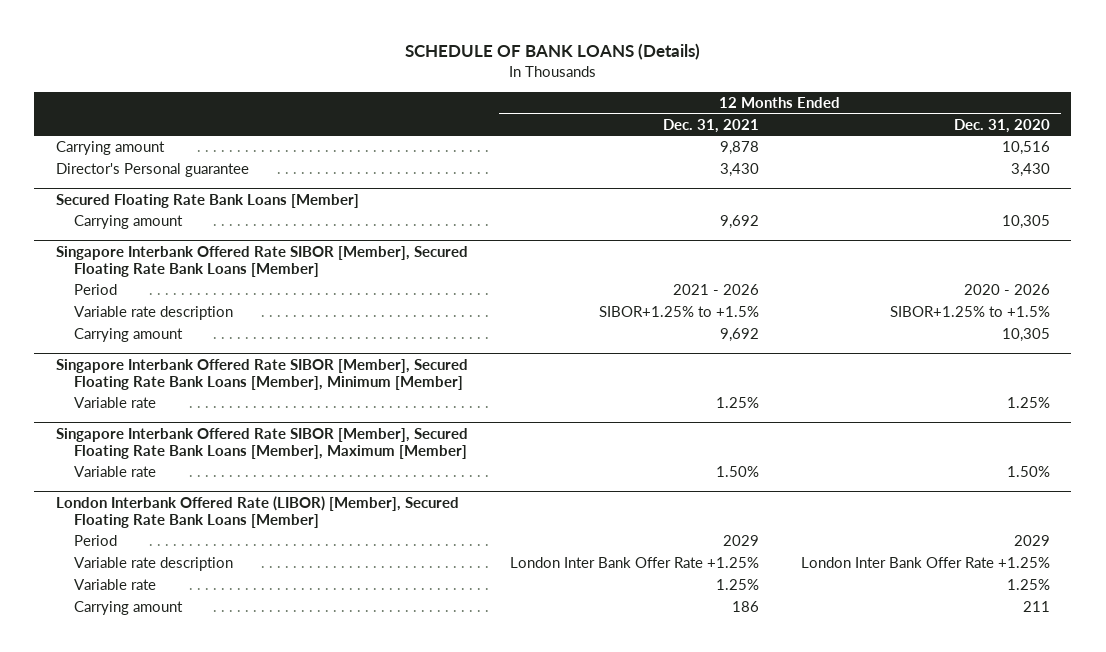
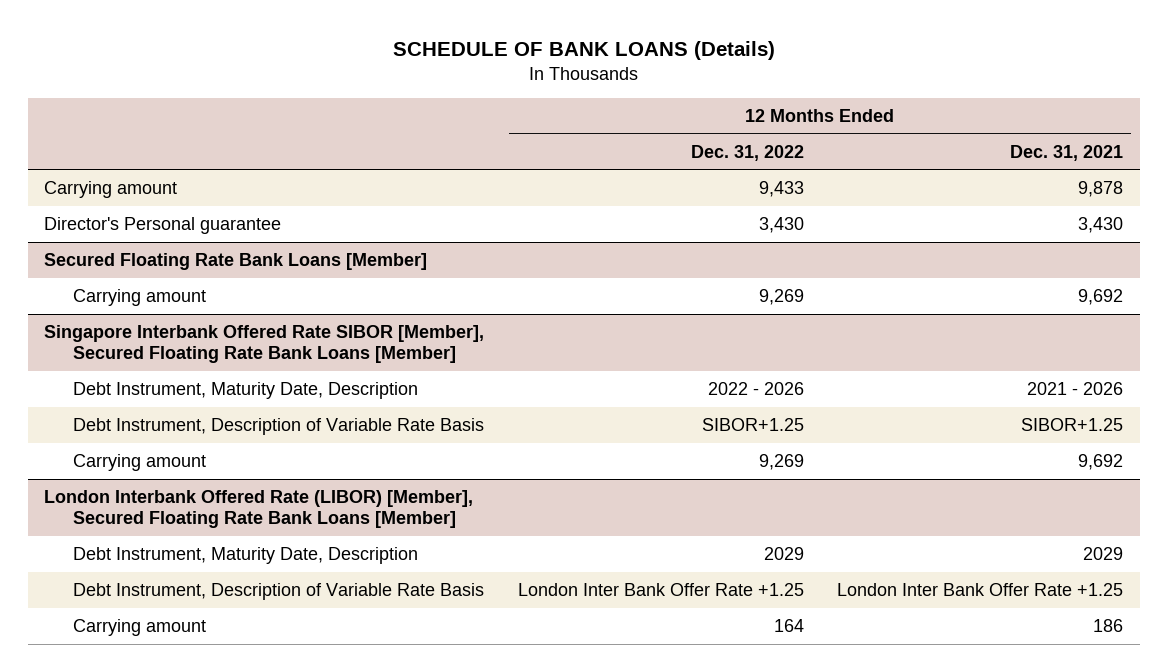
- | 12 Months Ended Dec. 31, 2021 | 12 Months Ended Dec. 31, 2020
+ | 12 Months Ended Dec. 31, 2022 | 12 Months Ended Dec. 31, 2021
@ Singapore Interbank Offered Rate SIBOR [Member], Secured Floating Rate Bank Loans [Member]
- Period | 2021 - 2026 | 2020 - 2026
- Variable rate description | SIBOR+1.25% to +1.5% | SIBOR+1.25% to +1.5%
+ Debt Instrument, Maturity Date, Description | 2022 - 2026 | 2021 - 2026
+ Debt Instrument, Description of Variable Rate Basis | SIBOR+1.25 | SIBOR+1.25
- Singapore Interbank Offered Rate SIBOR [Member], Secured Floating Rate Bank Loans [Member], Minimum [Member]
- Variable rate | 1.25% | 1.25%
- Singapore Interbank Offered Rate SIBOR [Member], Secured Floating Rate Bank Loans [Member], Maximum [Member]
- Variable rate | 1.50% | 1.50%
@ London Interbank Offered Rate (LIBOR) [Member], Secured Floating Rate Bank Loans [Member]
- Period | 2029 | 2029
- Variable rate description | London Inter Bank Offer Rate +1.25% | London Inter Bank Offer Rate +1.25%
- Variable rate | 1.25% | 1.25%
+ Debt Instrument, Maturity Date, Description | 2029 | 2029
+ Debt Instrument, Description of Variable Rate Basis | London Inter Bank Offer Rate +1.25 | London Inter Bank Offer Rate +1.25

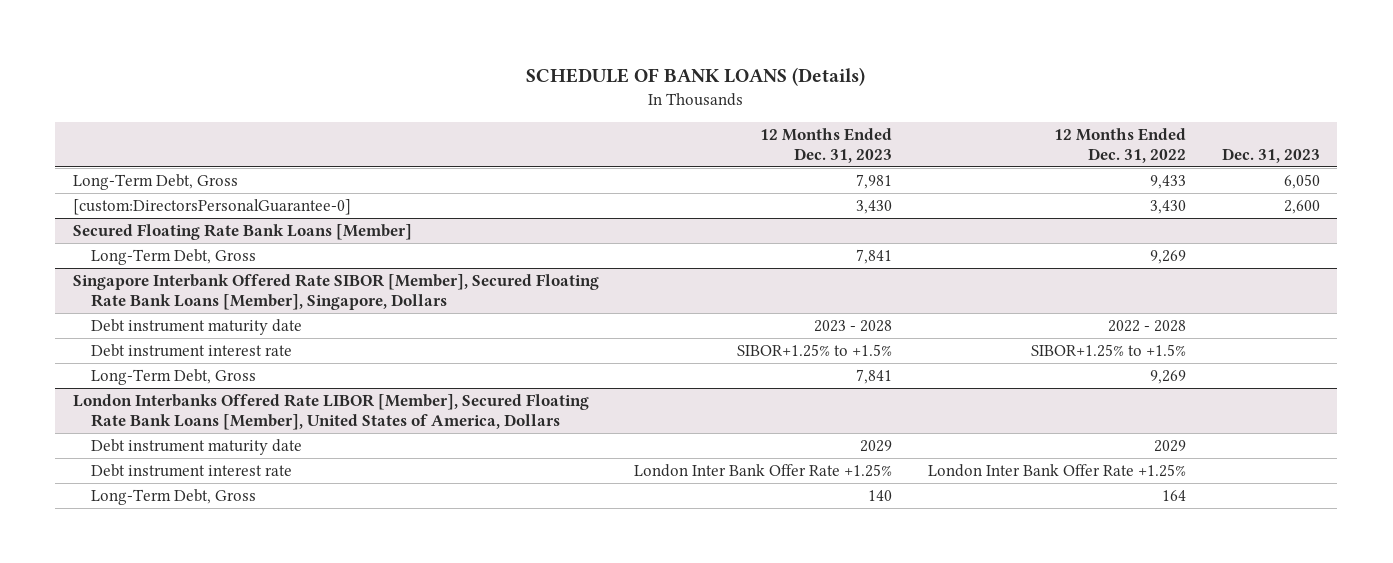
- | 12 Months Ended Dec. 31, 2022 | 12 Months Ended Dec. 31, 2021
+ | 12 Months Ended Dec. 31, 2023 | 12 Months Ended Dec. 31, 2022 | Dec. 31, 2023
- Carrying amount | 9,433 | 9,878
- Director's Personal guarantee | 3,430 | 3,430
+ Long-Term Debt, Gross | 7,981 | 9,433 | 6,050
+ [custom:DirectorsPersonalGuarantee-0] | 3,430 | 3,430 | 2,600
@ Secured Floating Rate Bank Loans [Member]
- Carrying amount | 9,269 | 9,692
- Singapore Interbank Offered Rate SIBOR [Member], Secured Floating Rate Bank Loans [Member]
- Debt Instrument, Maturity Date, Description | 2022 - 2026 | 2021 - 2026
- Debt Instrument, Description of Variable Rate Basis | SIBOR+1.25 | SIBOR+1.25
- Carrying amount | 9,269 | 9,692
- London Interbank Offered Rate (LIBOR) [Member], Secured Floating Rate Bank Loans [Member]
- Debt Instrument, Maturity Date, Description | 2029 | 2029
- Debt Instrument, Description of Variable Rate Basis | London Inter Bank Offer Rate +1.25 | London Inter Bank Offer Rate +1.25
- Carrying amount | 164 | 186
@ Secured Floating Rate Bank Loans [Member]
+ Long-Term Debt, Gross | 7,841 | 9,269 |
+ Singapore Interbank Offered Rate SIBOR [Member], Secured Floating Rate Bank Loans [Member], Singapore, Dollars
+ Debt instrument maturity date | 2023 - 2028 | 2022 - 2028 |
+ Debt instrument interest rate | SIBOR+1.25% to +1.5% | SIBOR+1.25% to +1.5% |
+ Long-Term Debt, Gross | 7,841 | 9,269 |
+ London Interbanks Offered Rate LIBOR [Member], Secured Floating Rate Bank Loans [Member], United States of America, Dollars
+ Debt instrument maturity date | 2029 | 2029 |
+ Debt instrument interest rate | London Inter Bank Offer Rate +1.25% | London Inter Bank Offer Rate +1.25% |
+ Long-Term Debt, Gross | 140 | 164 |

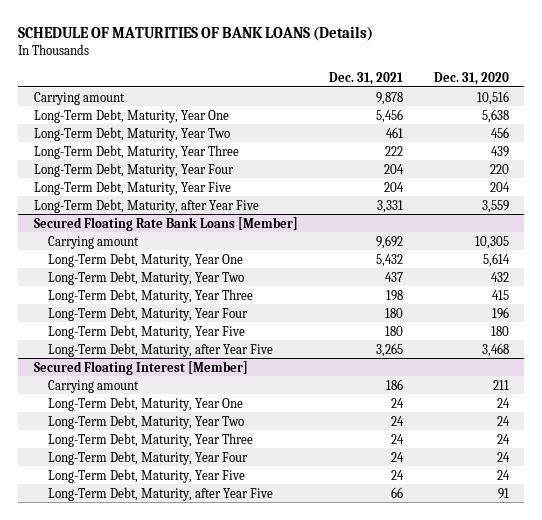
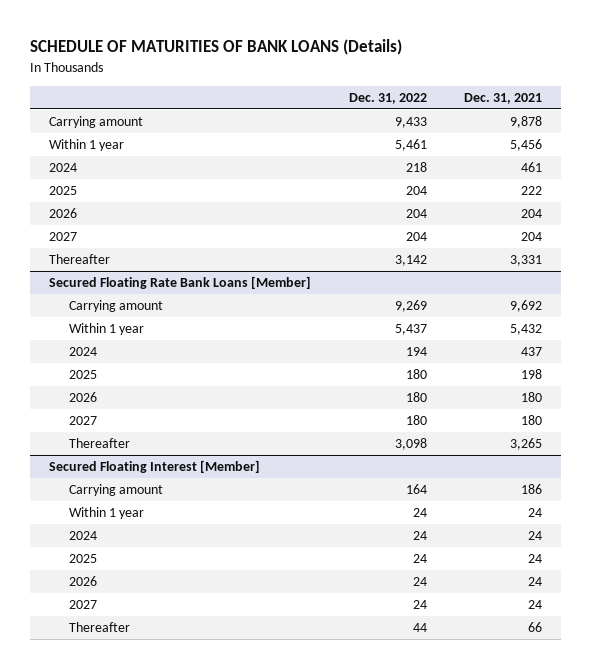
- | Dec. 31, 2021 | Dec. 31, 2020
+ | Dec. 31, 2022 | Dec. 31, 2021
- Long-Term Debt, Maturity, Year One | 5,456 | 5,638
- Long-Term Debt, Maturity, Year Two | 461 | 456
- Long-Term Debt, Maturity, Year Three | 222 | 439
- Long-Term Debt, Maturity, Year Four | 204 | 220
- Long-Term Debt, Maturity, Year Five | 204 | 204
- Long-Term Debt, Maturity, after Year Five | 3,331 | 3,559
+ Within 1 year | 5,461 | 5,456
+ 2024 | 218 | 461
+ 2025 | 204 | 222
+ 2026 | 204 | 204
+ 2027 | 204 | 204
+ Thereafter | 3,142 | 3,331
@ Secured Floating Rate Bank Loans [Member]
- Long-Term Debt, Maturity, Year One | 5,432 | 5,614
- Long-Term Debt, Maturity, Year Two | 437 | 432
- Long-Term Debt, Maturity, Year Three | 198 | 415
- Long-Term Debt, Maturity, Year Four | 180 | 196
- Long-Term Debt, Maturity, Year Five | 180 | 180
- Long-Term Debt, Maturity, after Year Five | 3,265 | 3,468
+ Within 1 year | 5,437 | 5,432
+ 2024 | 194 | 437
+ 2025 | 180 | 198
+ 2026 | 180 | 180
+ 2027 | 180 | 180
+ Thereafter | 3,098 | 3,265
@ Secured Floating Interest [Member]
- Long-Term Debt, Maturity, Year One | 24 | 24
- Long-Term Debt, Maturity, Year Two | 24 | 24
- Long-Term Debt, Maturity, Year Three | 24 | 24
- Long-Term Debt, Maturity, Year Four | 24 | 24
- Long-Term Debt, Maturity, Year Five | 24 | 24
- Long-Term Debt, Maturity, after Year Five | 66 | 91
+ Within 1 year | 24 | 24
+ 2024 | 24 | 24
+ 2025 | 24 | 24
+ 2026 | 24 | 24
+ 2027 | 24 | 24
+ Thereafter | 44 | 66

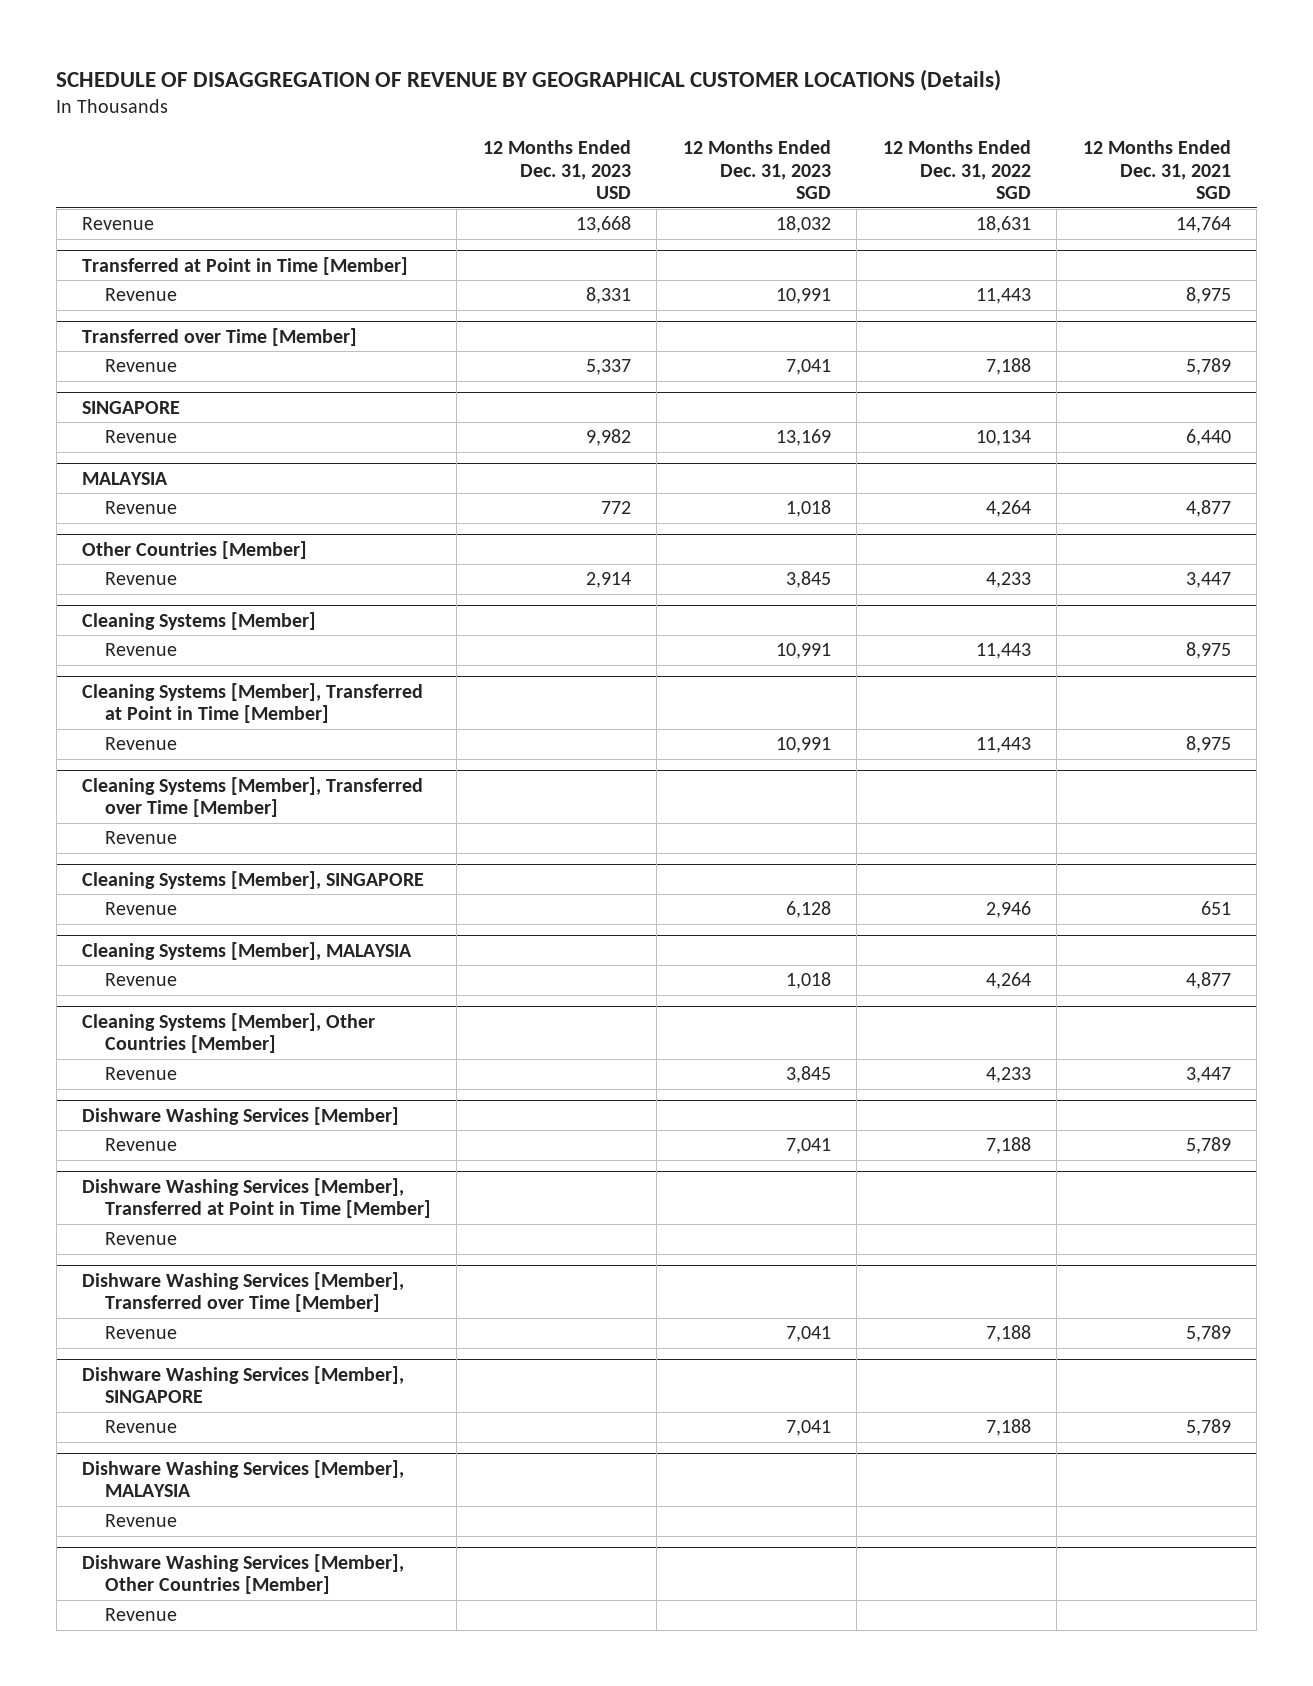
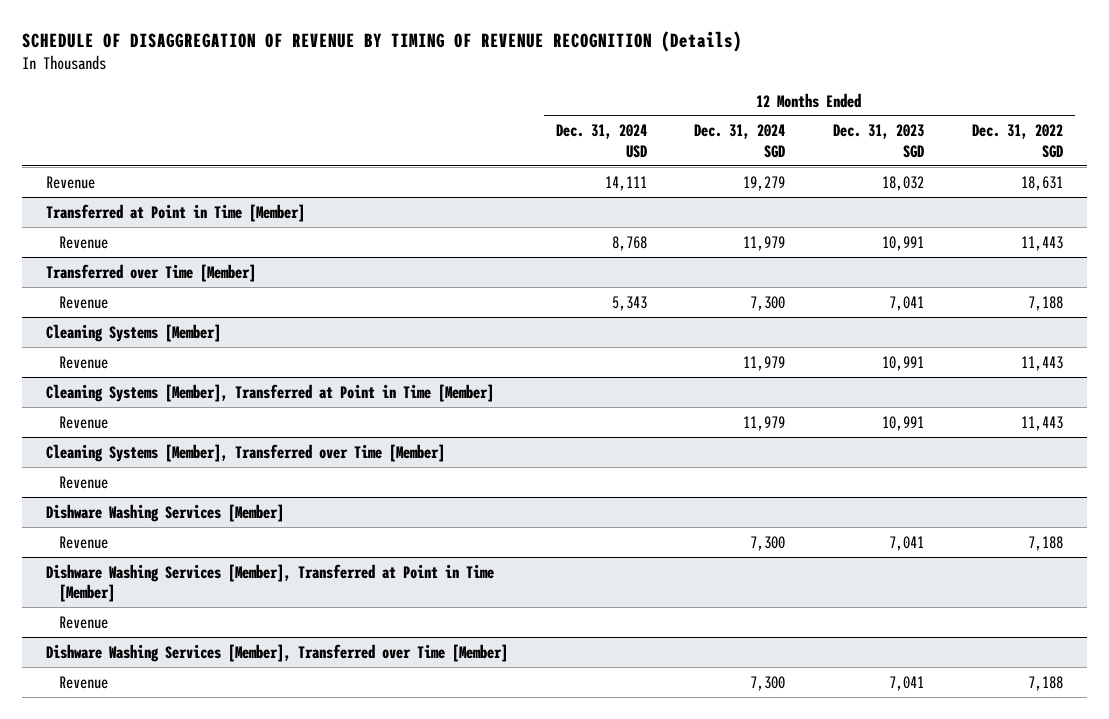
- SCHEDULE OF DISAGGREGATION OF REVENUE BY GEOGRAPHICAL CUSTOMER LOCATIONS (Details)
+ SCHEDULE OF DISAGGREGATION OF REVENUE BY TIMING OF REVENUE RECOGNITION (Details)
- | 12 Months Ended Dec. 31, 2023 USD | 12 Months Ended Dec. 31, 2023 SGD | 12 Months Ended Dec. 31, 2022 SGD | 12 Months Ended Dec. 31, 2021 SGD
+ | 12 Months Ended Dec. 31, 2024 USD | 12 Months Ended Dec. 31, 2024 SGD | 12 Months Ended Dec. 31, 2023 SGD | 12 Months Ended Dec. 31, 2022 SGD
- SINGAPORE
- Revenue | 9,982 | 13,169 | 10,134 | 6,440
- MALAYSIA
- Revenue | 772 | 1,018 | 4,264 | 4,877
- Other Countries [Member]
- Revenue | 2,914 | 3,845 | 4,233 | 3,447
- Cleaning Systems [Member], SINGAPORE
- Revenue | | 6,128 | 2,946 | 651
- Cleaning Systems [Member], MALAYSIA
- Revenue | | 1,018 | 4,264 | 4,877
- Cleaning Systems [Member], Other Countries [Member]
- Revenue | | 3,845 | 4,233 | 3,447
- Dishware Washing Services [Member], SINGAPORE
- Revenue | | 7,041 | 7,188 | 5,789
- Dishware Washing Services [Member], MALAYSIA
- Revenue
- Dishware Washing Services [Member], Other Countries [Member]
- Revenue

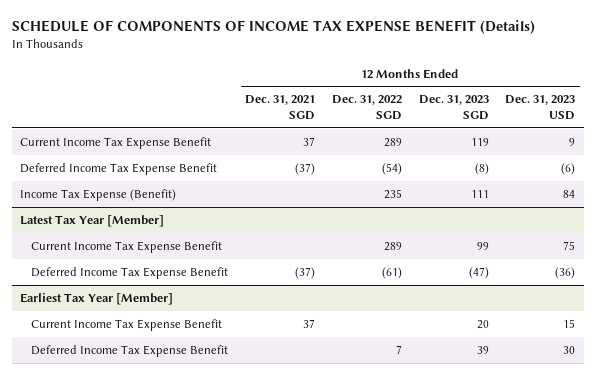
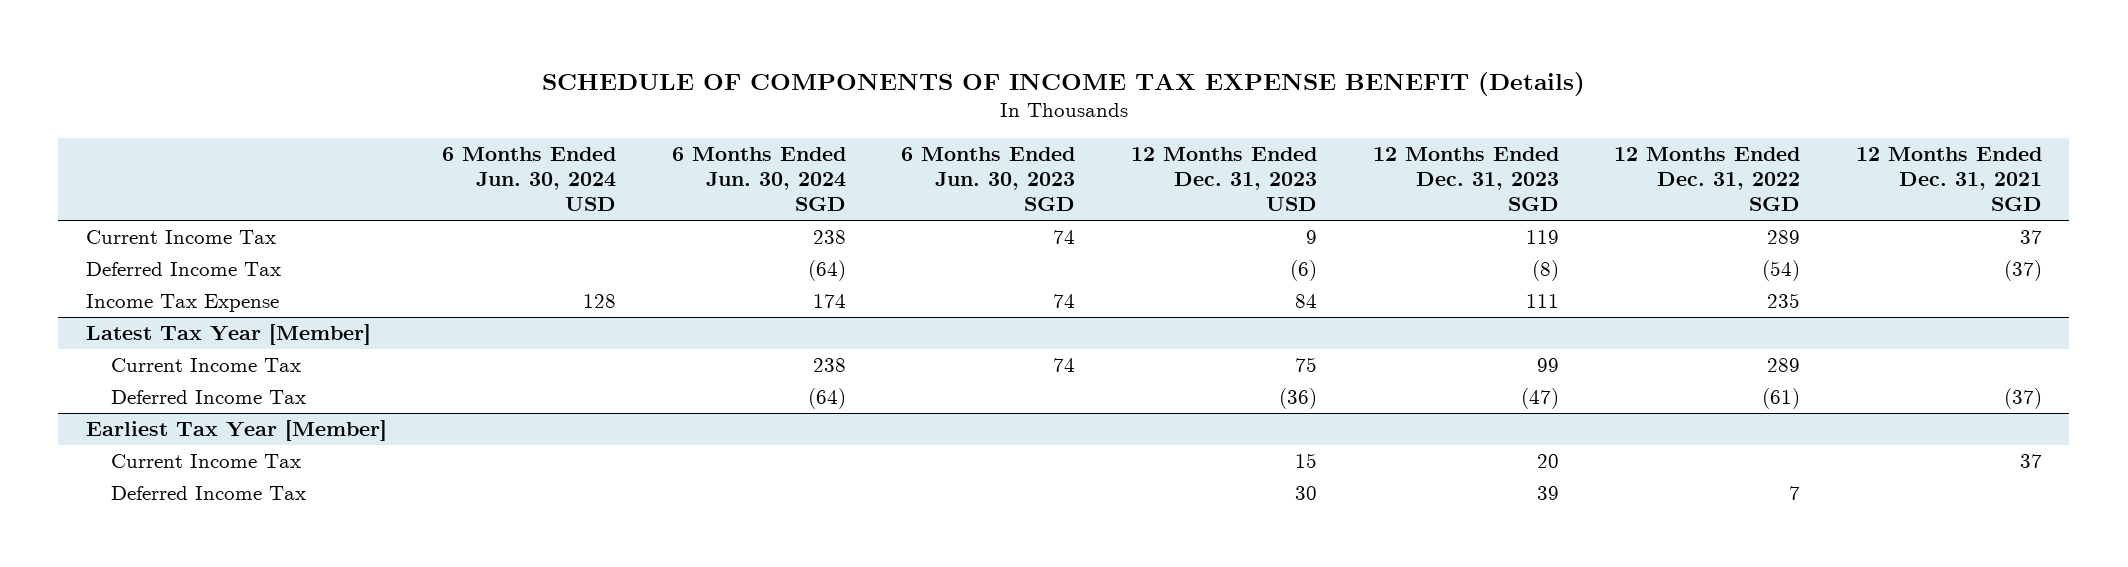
- | 12 Months Ended Dec. 31, 2021 SGD | 12 Months Ended Dec. 31, 2022 SGD | 12 Months Ended Dec. 31, 2023 SGD | 12 Months Ended Dec. 31, 2023 USD
+ | 6 Months Ended Jun. 30, 2024 USD | 6 Months Ended Jun. 30, 2024 SGD | 6 Months Ended Jun. 30, 2023 SGD | 12 Months Ended Dec. 31, 2023 USD | 12 Months Ended Dec. 31, 2023 SGD | 12 Months Ended Dec. 31, 2022 SGD | 12 Months Ended Dec. 31, 2021 SGD
- Current Income Tax Expense Benefit | 37 | 289 | 119 | 9
- Deferred Income Tax Expense Benefit | (37) | (54) | (8) | (6)
- Income Tax Expense (Benefit) | | 235 | 111 | 84
+ Current Income Tax | | 238 | 74 | 9 | 119 | 289 | 37
+ Deferred Income Tax | | (64) | | (6) | (8) | (54) | (37)
+ Income Tax Expense | 128 | 174 | 74 | 84 | 111 | 235 |
@ Latest Tax Year [Member]
- Current Income Tax Expense Benefit | | 289 | 99 | 75
- Deferred Income Tax Expense Benefit | (37) | (61) | (47) | (36)
+ Current Income Tax | | 238 | 74 | 75 | 99 | 289 |
+ Deferred Income Tax | | (64) | | (36) | (47) | (61) | (37)
@ Earliest Tax Year [Member]
- Current Income Tax Expense Benefit | 37 | | 20 | 15
- Deferred Income Tax Expense Benefit | | 7 | 39 | 30
+ Current Income Tax | | | | 15 | 20 | | 37
+ Deferred Income Tax | | | | 30 | 39 | 7 |

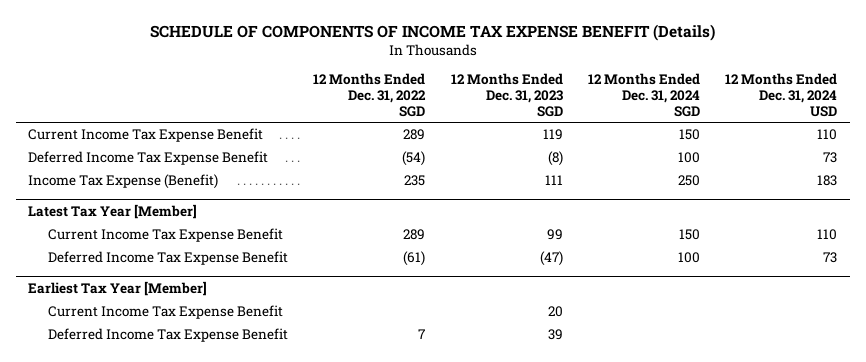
- | 6 Months Ended Jun. 30, 2024 USD | 6 Months Ended Jun. 30, 2024 SGD | 6 Months Ended Jun. 30, 2023 SGD | 12 Months Ended Dec. 31, 2023 USD | 12 Months Ended Dec. 31, 2023 SGD | 12 Months Ended Dec. 31, 2022 SGD | 12 Months Ended Dec. 31, 2021 SGD
+ | 12 Months Ended Dec. 31, 2022 SGD | 12 Months Ended Dec. 31, 2023 SGD | 12 Months Ended Dec. 31, 2024 SGD | 12 Months Ended Dec. 31, 2024 USD
- Current Income Tax | | 238 | 74 | 9 | 119 | 289 | 37
- Deferred Income Tax | | (64) | | (6) | (8) | (54) | (37)
- Income Tax Expense | 128 | 174 | 74 | 84 | 111 | 235 |
+ Current Income Tax Expense Benefit | 289 | 119 | 150 | 110
+ Deferred Income Tax Expense Benefit | (54) | (8) | 100 | 73
+ Income Tax Expense (Benefit) | 235 | 111 | 250 | 183
@ Latest Tax Year [Member]
- Current Income Tax | | 238 | 74 | 75 | 99 | 289 |
- Deferred Income Tax | | (64) | | (36) | (47) | (61) | (37)
+ Current Income Tax Expense Benefit | 289 | 99 | 150 | 110
+ Deferred Income Tax Expense Benefit | (61) | (47) | 100 | 73
@ Earliest Tax Year [Member]
- Current Income Tax | | | | 15 | 20 | | 37
- Deferred Income Tax | | | | 30 | 39 | 7 |
+ Current Income Tax Expense Benefit | | 20 | |
+ Deferred Income Tax Expense Benefit | 7 | 39 | |

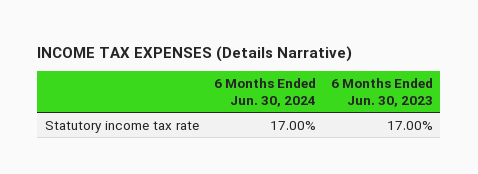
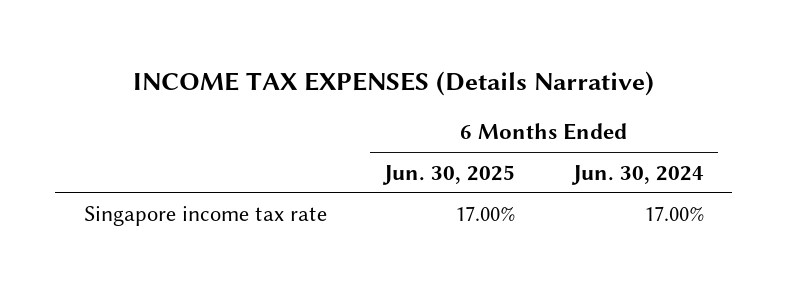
- | 6 Months Ended Jun. 30, 2024 | 6 Months Ended Jun. 30, 2023
+ | 6 Months Ended Jun. 30, 2025 | 6 Months Ended Jun. 30, 2024
- Statutory income tax rate | 17.00% | 17.00%
+ Singapore income tax rate | 17.00% | 17.00%

